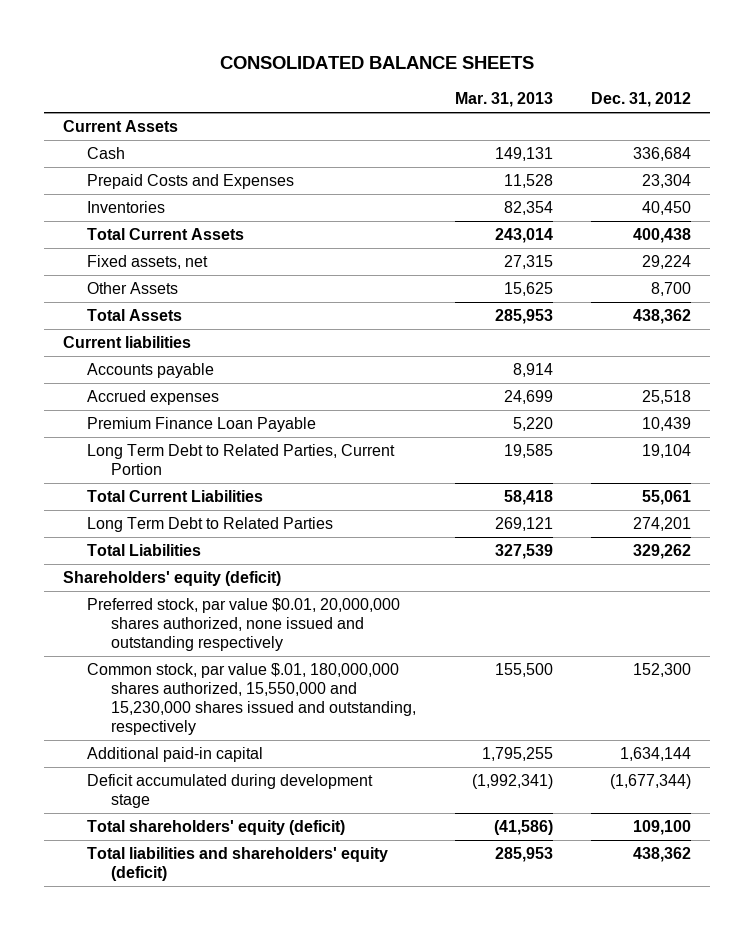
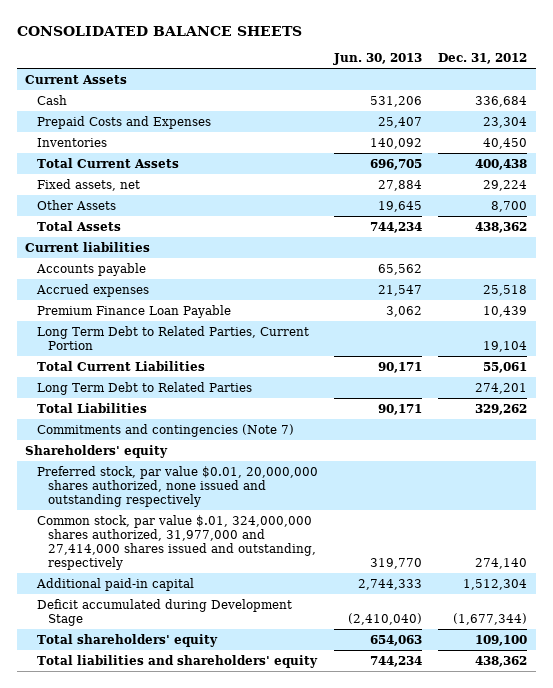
- | Mar. 31, 2013 | Dec. 31, 2012
+ | Jun. 30, 2013 | Dec. 31, 2012
- Shareholders' equity (deficit)
+ Commitments and contingencies (Note 7)
+ Shareholders' equity
- Common stock, par value $.01, 180,000,000 shares authorized, 15,550,000 and 15,230,000 shares issued and outstanding, respectively | 155,500 | 152,300
- Additional paid-in capital | 1,795,255 | 1,634,144
- Deficit accumulated during development stage | (1,992,341) | (1,677,344)
- Total shareholders' equity (deficit) | (41,586) | 109,100
- Total liabilities and shareholders' equity (deficit) | 285,953 | 438,362
+ Common stock, par value $.01, 324,000,000 shares authorized, 31,977,000 and 27,414,000 shares issued and outstanding, respectively | 319,770 | 274,140
+ Additional paid-in capital | 2,744,333 | 1,512,304
+ Deficit accumulated during Development Stage | (2,410,040) | (1,677,344)
+ Total shareholders' equity | 654,063 | 109,100
+ Total liabilities and shareholders' equity | 744,234 | 438,362

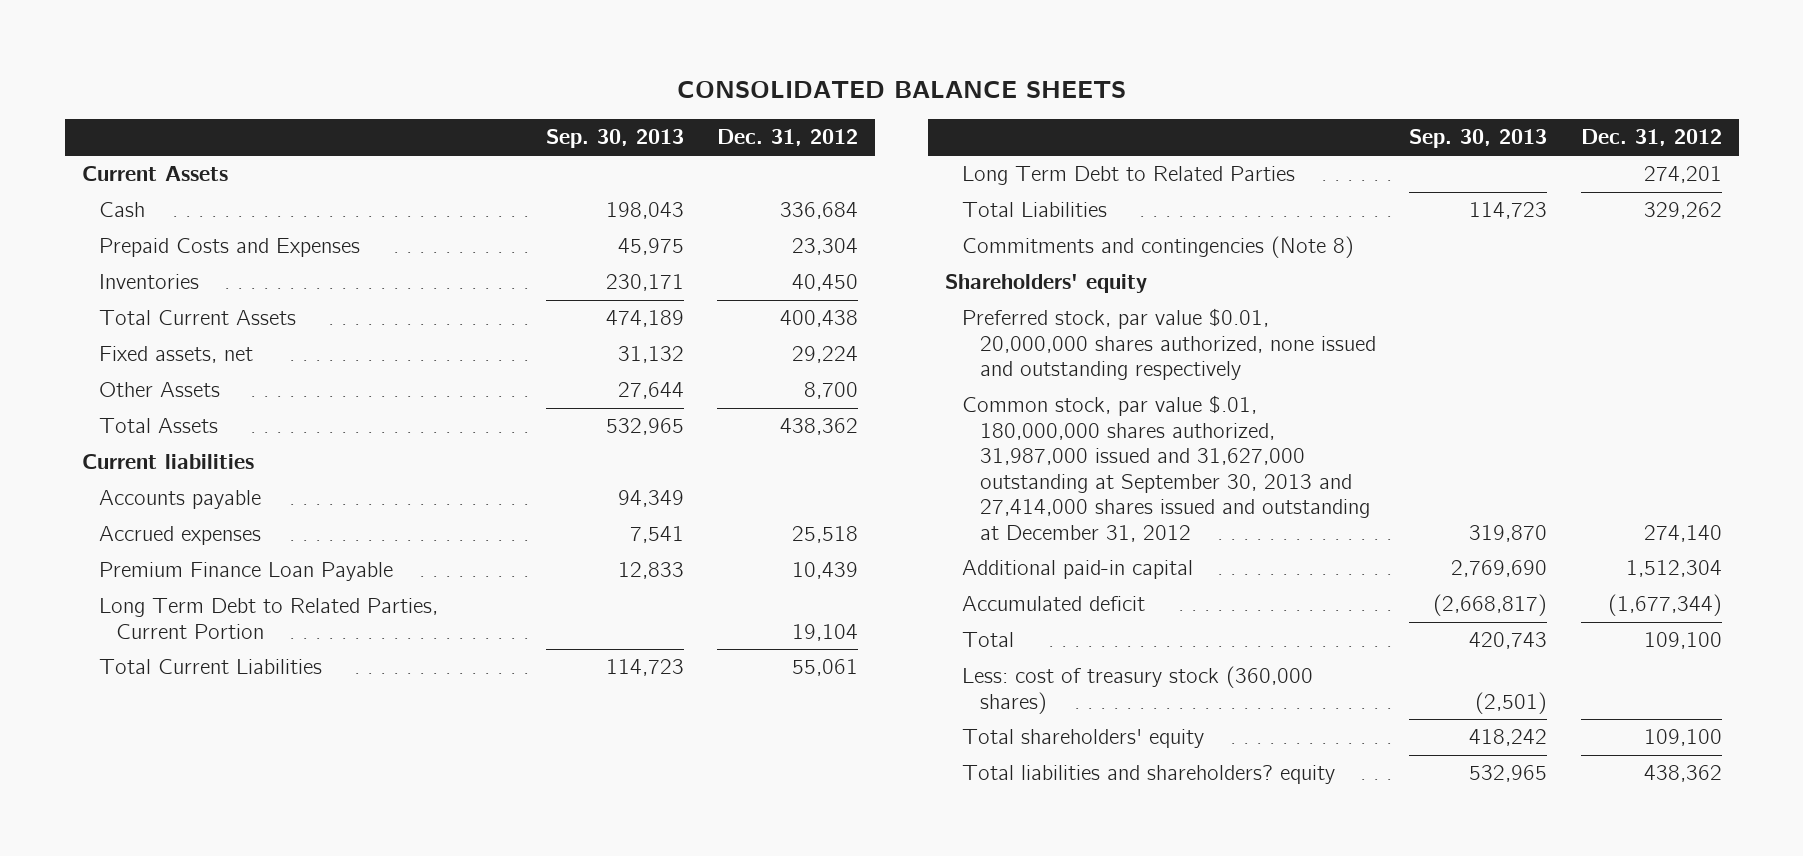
- | Jun. 30, 2013 | Dec. 31, 2012
+ | Sep. 30, 2013 | Dec. 31, 2012
- Commitments and contingencies (Note 7)
+ Commitments and contingencies (Note 8)
- Common stock, par value $.01, 324,000,000 shares authorized, 31,977,000 and 27,414,000 shares issued and outstanding, respectively | 319,770 | 274,140
+ Common stock, par value $.01, 180,000,000 shares authorized, 31,987,000 issued and 31,627,000 outstanding at September 30, 2013 and 27,414,000 shares issued and outstanding at December 31, 2012 | 319,870 | 274,140
- Deficit accumulated during Development Stage | (2,410,040) | (1,677,344)
+ Accumulated deficit | (2,668,817) | (1,677,344)
+ Total | 420,743 | 109,100
+ Less: cost of treasury stock (360,000 shares) | (2,501) |
- Total liabilities and shareholders' equity | 744,234 | 438,362
+ Total liabilities and shareholders? equity | 532,965 | 438,362

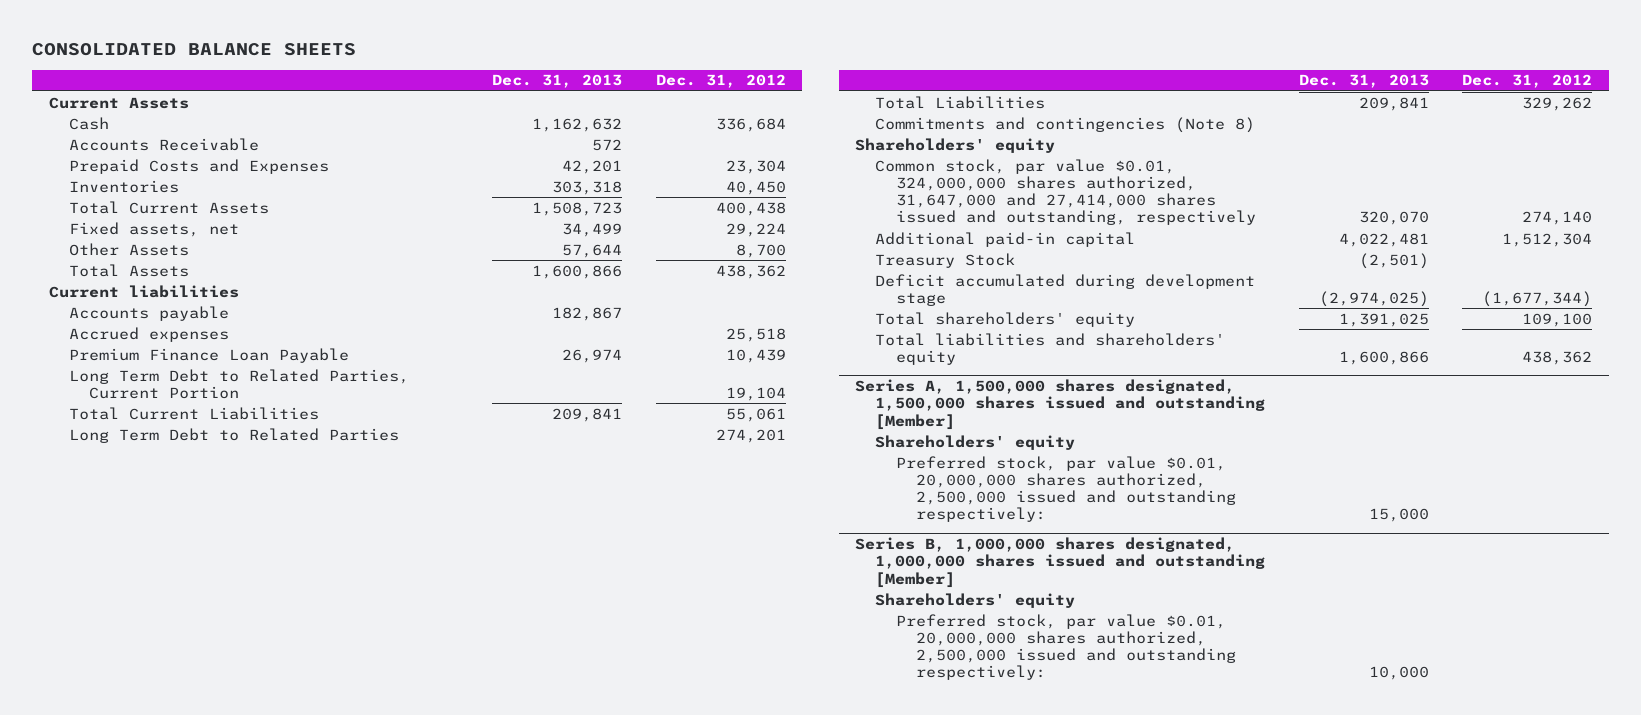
- | Sep. 30, 2013 | Dec. 31, 2012
+ | Dec. 31, 2013 | Dec. 31, 2012
+ Accounts Receivable | 572 |
- Preferred stock, par value $0.01, 20,000,000 shares authorized, none issued and outstanding respectively
- Common stock, par value $.01, 180,000,000 shares authorized, 31,987,000 issued and 31,627,000 outstanding at September 30, 2013 and 27,414,000 shares issued and outstanding at December 31, 2012 | 319,870 | 274,140
+ Common stock, par value $0.01, 324,000,000 shares authorized, 31,647,000 and 27,414,000 shares issued and outstanding, respectively | 320,070 | 274,140
- Accumulated deficit | (2,668,817) | (1,677,344)
- Total | 420,743 | 109,100
- Less: cost of treasury stock (360,000 shares) | (2,501) |
+ Treasury Stock | (2,501) |
+ Deficit accumulated during development stage | (2,974,025) | (1,677,344)
- Total liabilities and shareholders? equity | 532,965 | 438,362
+ Total liabilities and shareholders' equity | 1,600,866 | 438,362
+ Series A, 1,500,000 shares designated, 1,500,000 shares issued and outstanding [Member]
+ Shareholders' equity
+ Preferred stock, par value $0.01, 20,000,000 shares authorized, 2,500,000 issued and outstanding respectively: | 15,000 |
+ Series B, 1,000,000 shares designated, 1,000,000 shares issued and outstanding [Member]
+ Shareholders' equity
+ Preferred stock, par value $0.01, 20,000,000 shares authorized, 2,500,000 issued and outstanding respectively: | 10,000 |

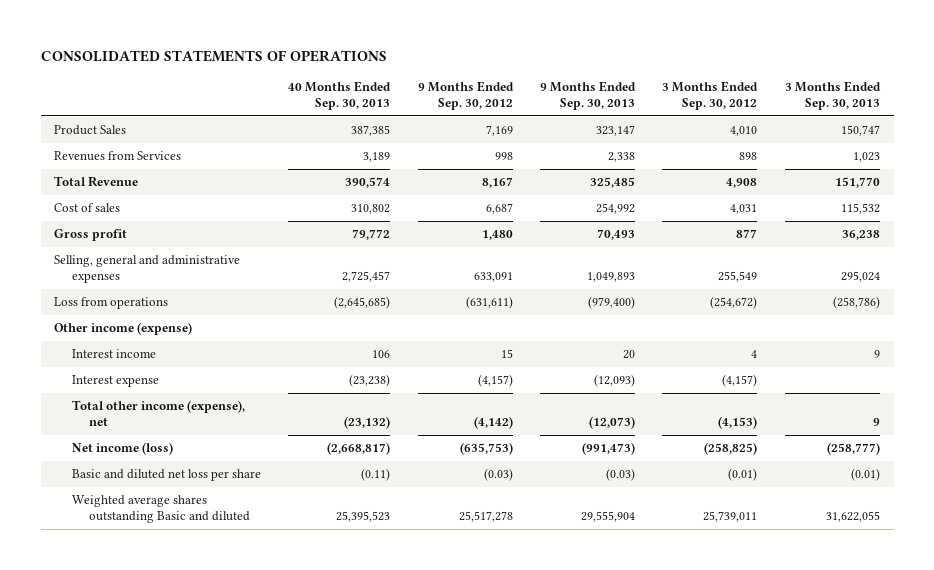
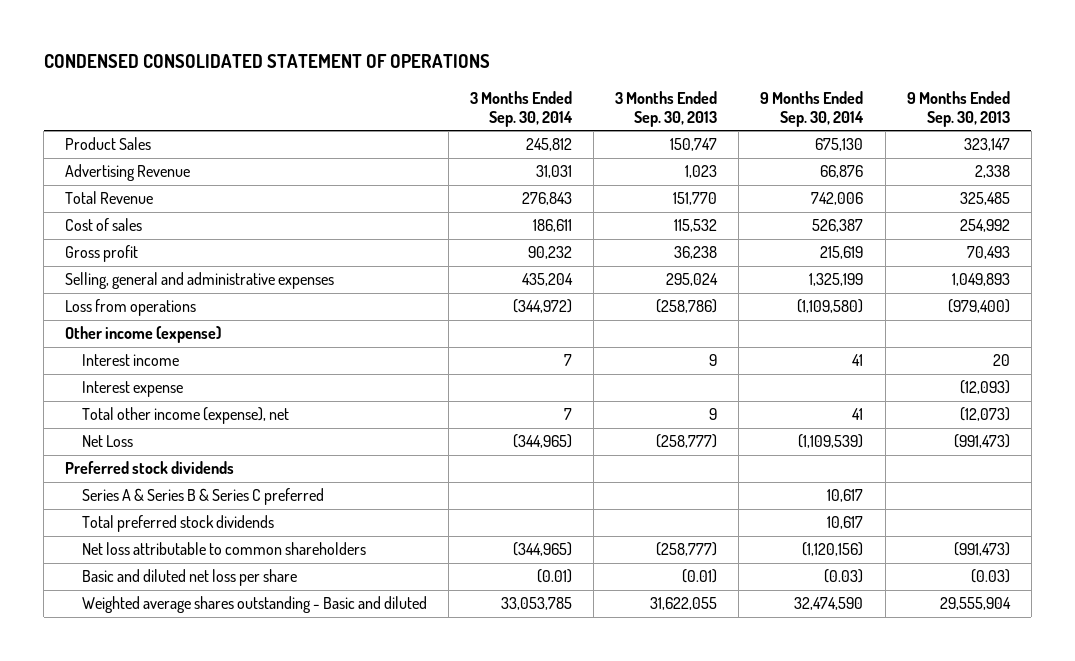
- CONSOLIDATED STATEMENTS OF OPERATIONS
+ CONDENSED CONSOLIDATED STATEMENT OF OPERATIONS
- | 40 Months Ended Sep. 30, 2013 | 9 Months Ended Sep. 30, 2012 | 9 Months Ended Sep. 30, 2013 | 3 Months Ended Sep. 30, 2012 | 3 Months Ended Sep. 30, 2013
+ | 3 Months Ended Sep. 30, 2014 | 3 Months Ended Sep. 30, 2013 | 9 Months Ended Sep. 30, 2014 | 9 Months Ended Sep. 30, 2013
- Revenues from Services | 3,189 | 998 | 2,338 | 898 | 1,023
+ Advertising Revenue | 31,031 | 1,023 | 66,876 | 2,338
- Net income (loss) | (2,668,817) | (635,753) | (991,473) | (258,825) | (258,777)
+ Net Loss | (344,965) | (258,777) | (1,109,539) | (991,473)
+ Preferred stock dividends
+ Series A & Series B & Series C preferred | | | 10,617 |
+ Total preferred stock dividends | | | 10,617 |
+ Net loss attributable to common shareholders | (344,965) | (258,777) | (1,120,156) | (991,473)
- Weighted average shares outstanding Basic and diluted | 25,395,523 | 25,517,278 | 29,555,904 | 25,739,011 | 31,622,055
+ Weighted average shares outstanding - Basic and diluted | 33,053,785 | 31,622,055 | 32,474,590 | 29,555,904

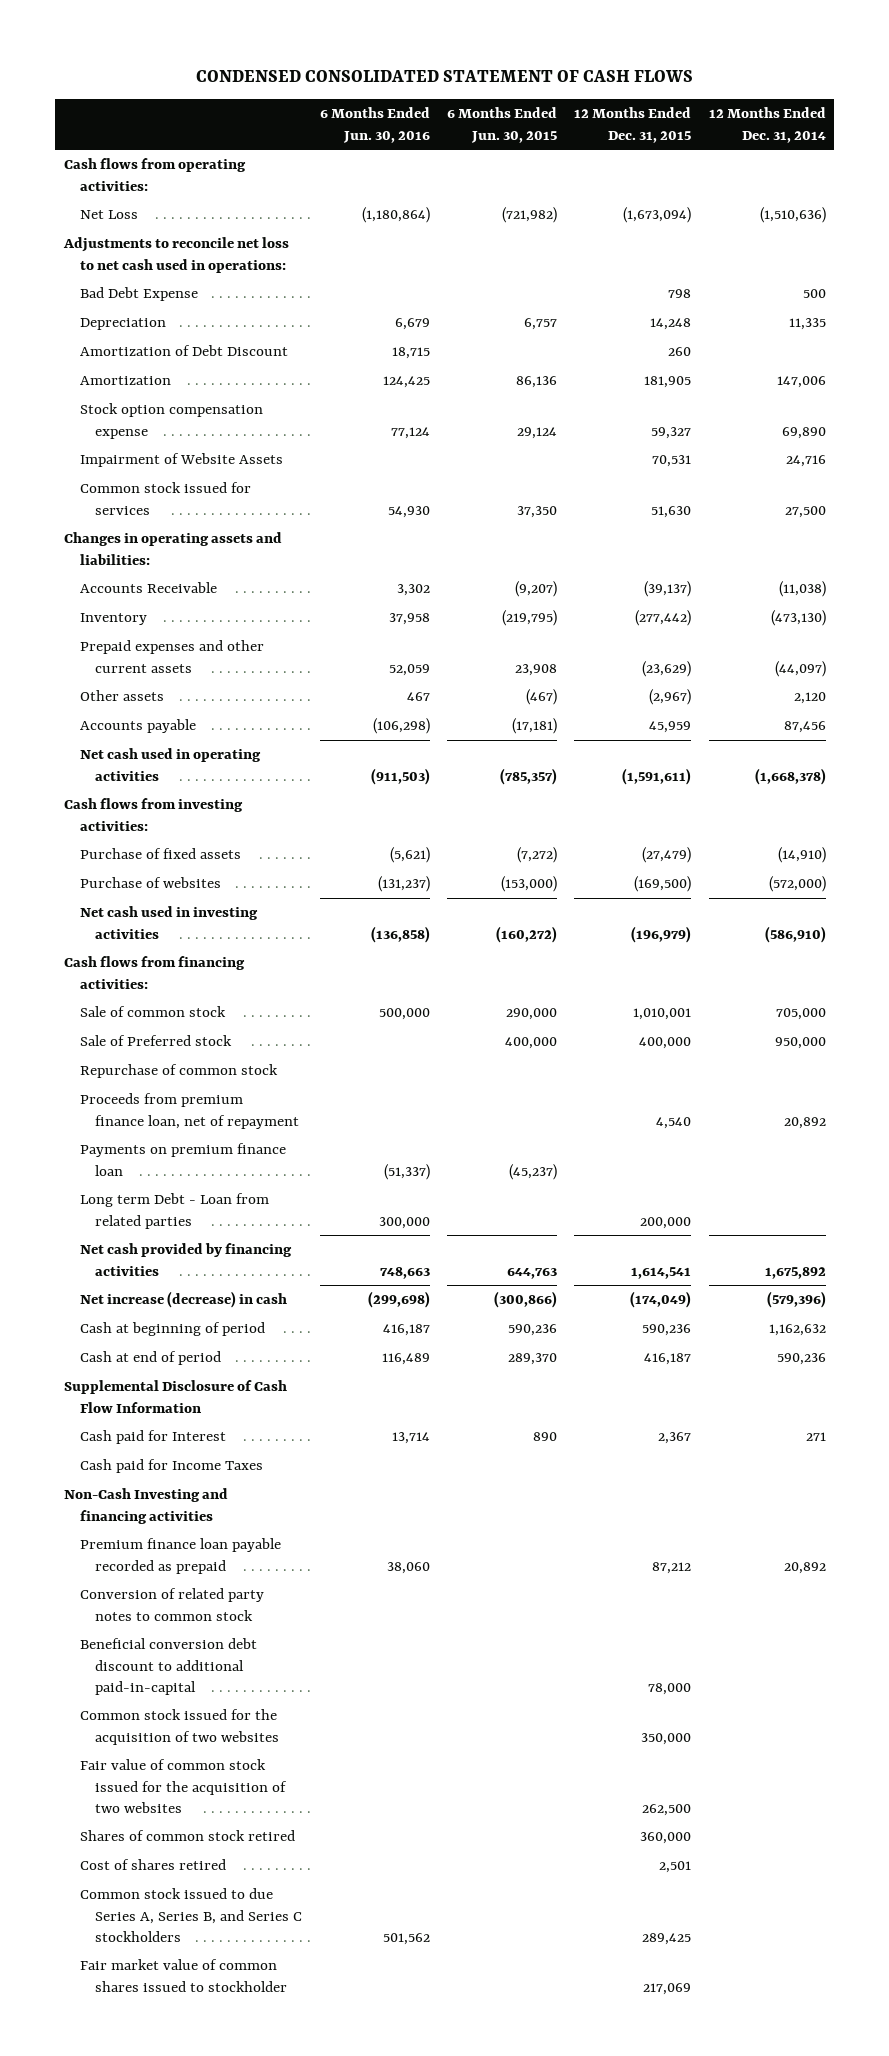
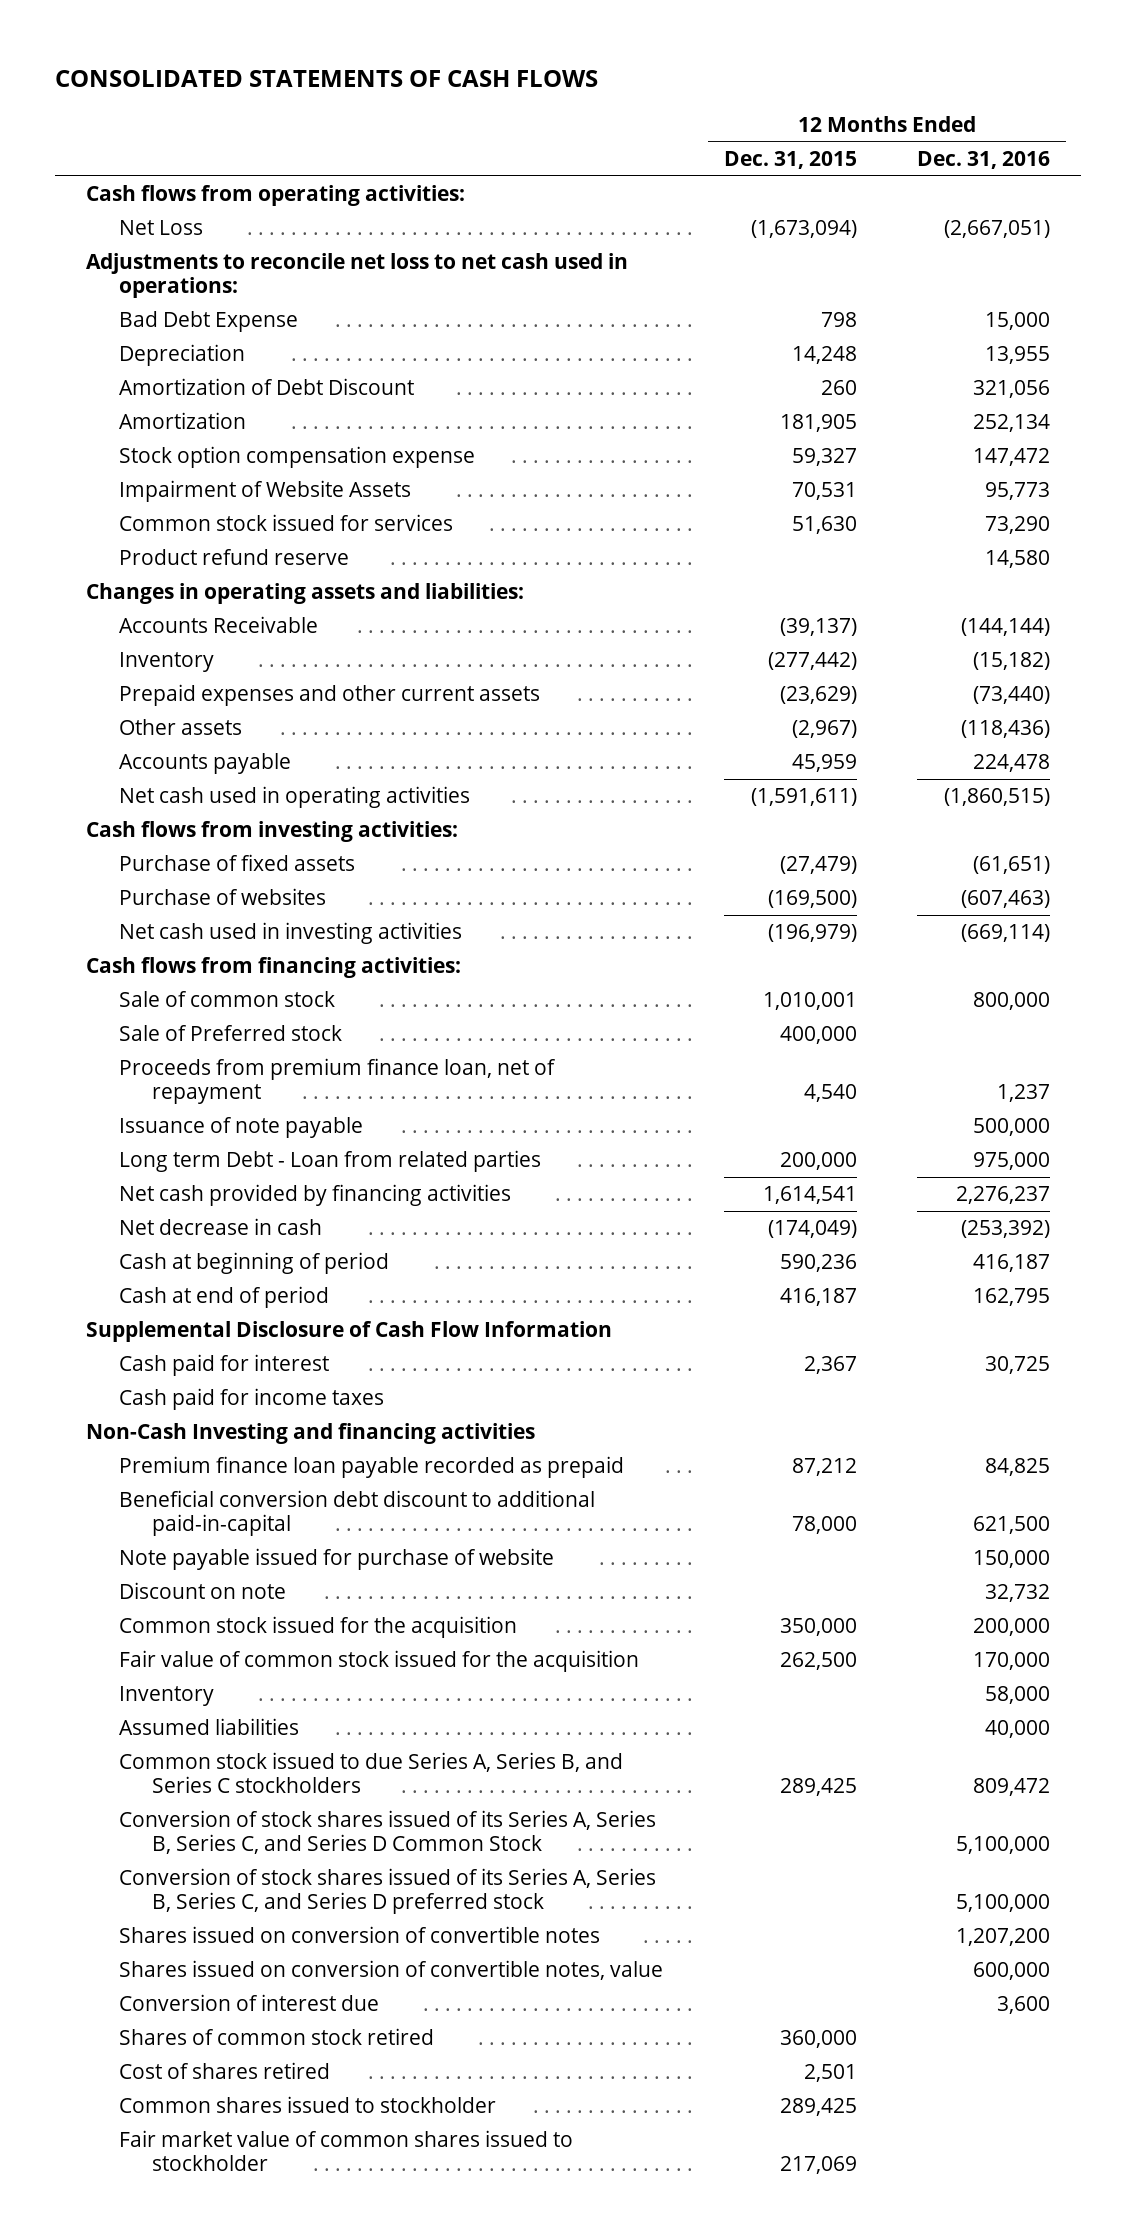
- CONDENSED CONSOLIDATED STATEMENT OF CASH FLOWS
+ CONSOLIDATED STATEMENTS OF CASH FLOWS
- | 6 Months Ended Jun. 30, 2016 | 6 Months Ended Jun. 30, 2015 | 12 Months Ended Dec. 31, 2015 | 12 Months Ended Dec. 31, 2014
+ | 12 Months Ended Dec. 31, 2015 | 12 Months Ended Dec. 31, 2016
+ Product refund reserve | | 14,580
- Repurchase of common stock
- Payments on premium finance loan | (51,337) | (45,237) | |
+ Issuance of note payable | | 500,000
- Net increase (decrease) in cash | (299,698) | (300,866) | (174,049) | (579,396)
+ Net decrease in cash | (174,049) | (253,392)
- Cash paid for Interest | 13,714 | 890 | 2,367 | 271
- Cash paid for Income Taxes
+ Cash paid for interest | 2,367 | 30,725
+ Cash paid for income taxes
- Conversion of related party notes to common stock
- Common stock issued for the acquisition of two websites | | | 350,000 |
- Fair value of common stock issued for the acquisition of two websites | | | 262,500 |
+ Note payable issued for purchase of website | | 150,000
+ Discount on note | | 32,732
+ Common stock issued for the acquisition | 350,000 | 200,000
+ Fair value of common stock issued for the acquisition | 262,500 | 170,000
+ Inventory | | 58,000
+ Assumed liabilities | | 40,000
moved up: Common stock issued to due Series A, Series B, and Series C stockholders | 289,425 | 809,472
+ Conversion of stock shares issued of its Series A, Series B, Series C, and Series D Common Stock | | 5,100,000
+ Conversion of stock shares issued of its Series A, Series B, Series C, and Series D preferred stock | | 5,100,000
+ Shares issued on conversion of convertible notes | | 1,207,200
+ Shares issued on conversion of convertible notes, value | | 600,000
+ Conversion of interest due | | 3,600
+ Common shares issued to stockholder | 289,425 |

